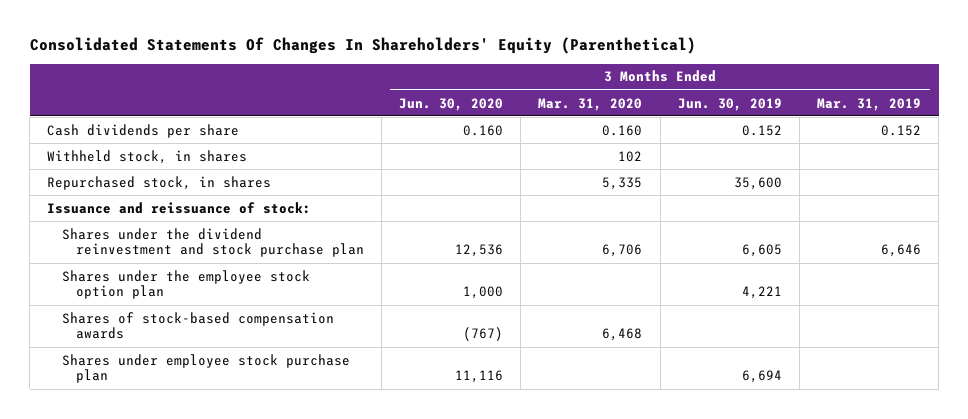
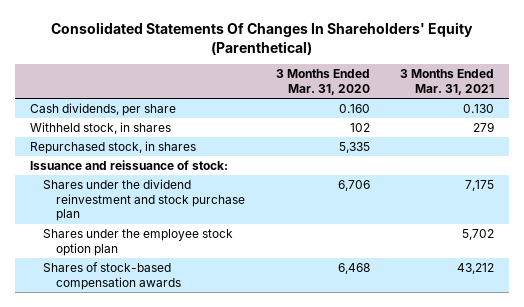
- | 3 Months Ended Jun. 30, 2020 | 3 Months Ended Mar. 31, 2020 | 3 Months Ended Jun. 30, 2019 | 3 Months Ended Mar. 31, 2019
+ | 3 Months Ended Mar. 31, 2020 | 3 Months Ended Mar. 31, 2021
- Cash dividends per share | 0.160 | 0.160 | 0.152 | 0.152
+ Cash dividends, per share | 0.160 | 0.130
- Shares under employee stock purchase plan | 11,116 | | 6,694 |

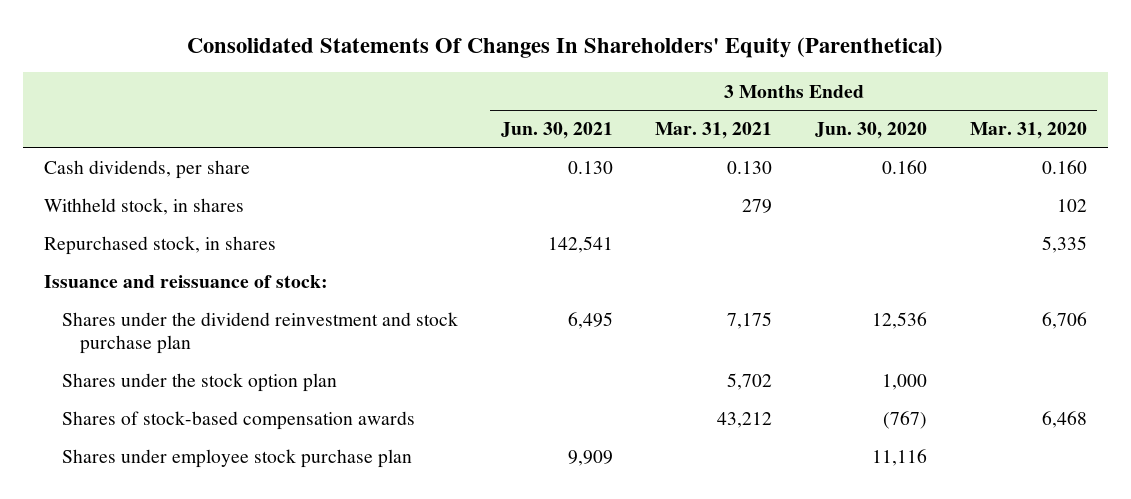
- | 3 Months Ended Mar. 31, 2020 | 3 Months Ended Mar. 31, 2021
+ | 3 Months Ended Jun. 30, 2021 | 3 Months Ended Mar. 31, 2021 | 3 Months Ended Jun. 30, 2020 | 3 Months Ended Mar. 31, 2020
- Shares under the employee stock option plan | | 5,702
+ Shares under the stock option plan | | 5,702 | 1,000 |
+ Shares under employee stock purchase plan | 9,909 | | 11,116 |

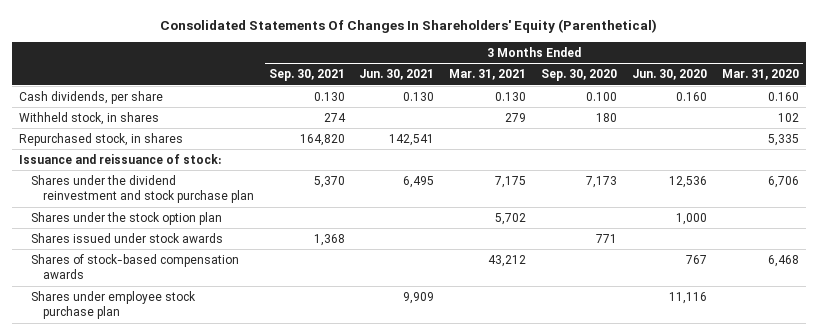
- | 3 Months Ended Jun. 30, 2021 | 3 Months Ended Mar. 31, 2021 | 3 Months Ended Jun. 30, 2020 | 3 Months Ended Mar. 31, 2020
+ | 3 Months Ended Sep. 30, 2021 | 3 Months Ended Jun. 30, 2021 | 3 Months Ended Mar. 31, 2021 | 3 Months Ended Sep. 30, 2020 | 3 Months Ended Jun. 30, 2020 | 3 Months Ended Mar. 31, 2020
- Shares of stock-based compensation awards | | 43,212 | (767) | 6,468
+ Shares issued under stock awards | 1,368 | | | 771 | |
+ Shares of stock-based compensation awards | | | 43,212 | | 767 | 6,468

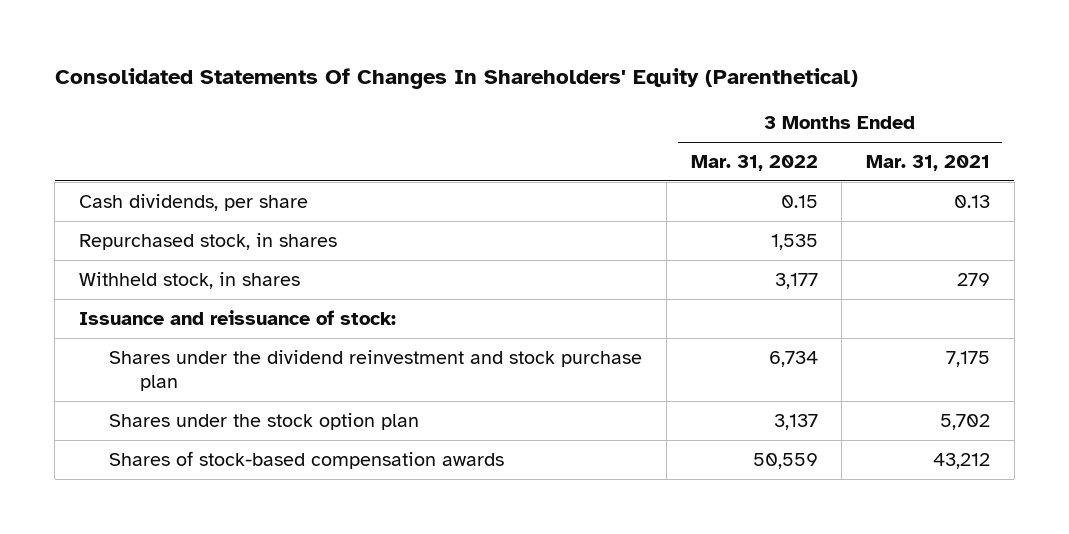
- | 3 Months Ended Sep. 30, 2021 | 3 Months Ended Jun. 30, 2021 | 3 Months Ended Mar. 31, 2021 | 3 Months Ended Sep. 30, 2020 | 3 Months Ended Jun. 30, 2020 | 3 Months Ended Mar. 31, 2020
+ | 3 Months Ended Mar. 31, 2022 | 3 Months Ended Mar. 31, 2021
- Cash dividends, per share | 0.130 | 0.130 | 0.130 | 0.100 | 0.160 | 0.160
+ Cash dividends, per share | 0.15 | 0.13
moved down: Withheld stock, in shares | 3,177 | 279
- Shares issued under stock awards | 1,368 | | | 771 | |
- Shares under employee stock purchase plan | | 9,909 | | | 11,116 |

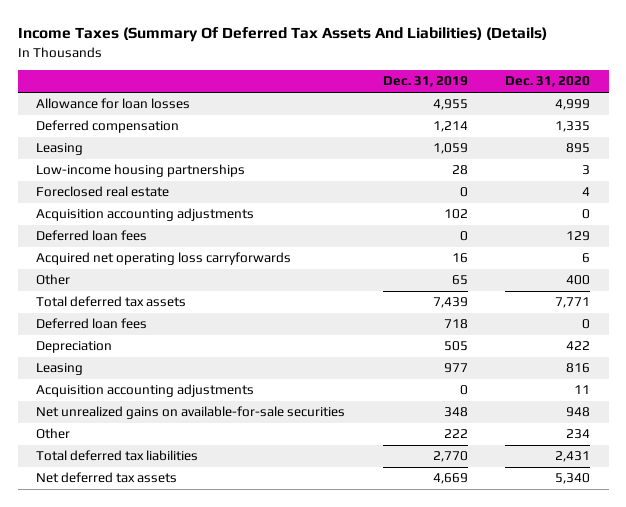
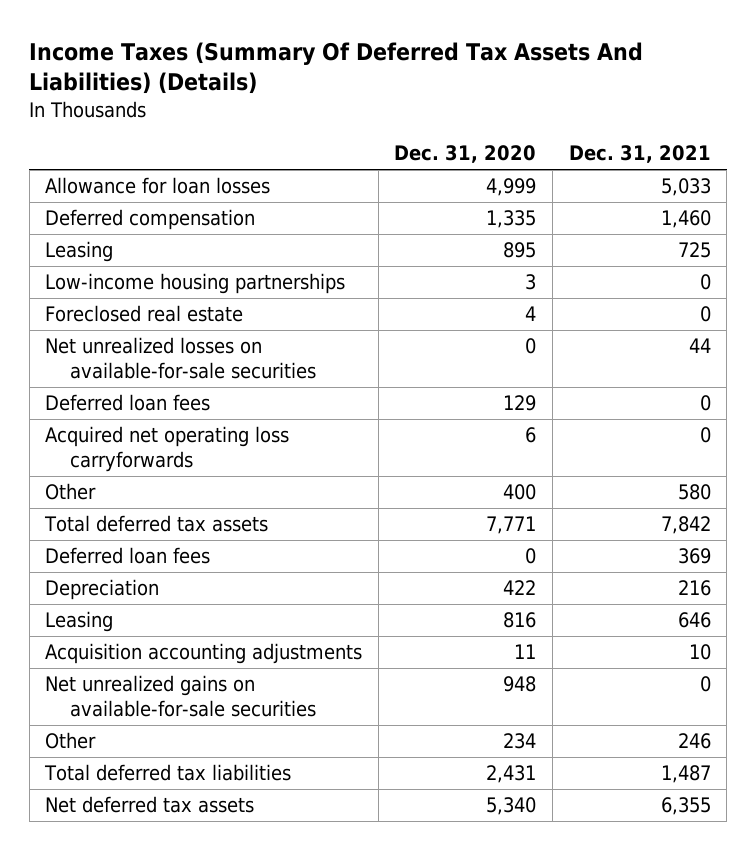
- | Dec. 31, 2019 | Dec. 31, 2020
+ | Dec. 31, 2020 | Dec. 31, 2021
- Acquisition accounting adjustments | 102 | 0
+ Net unrealized losses on available-for-sale securities | 0 | 44

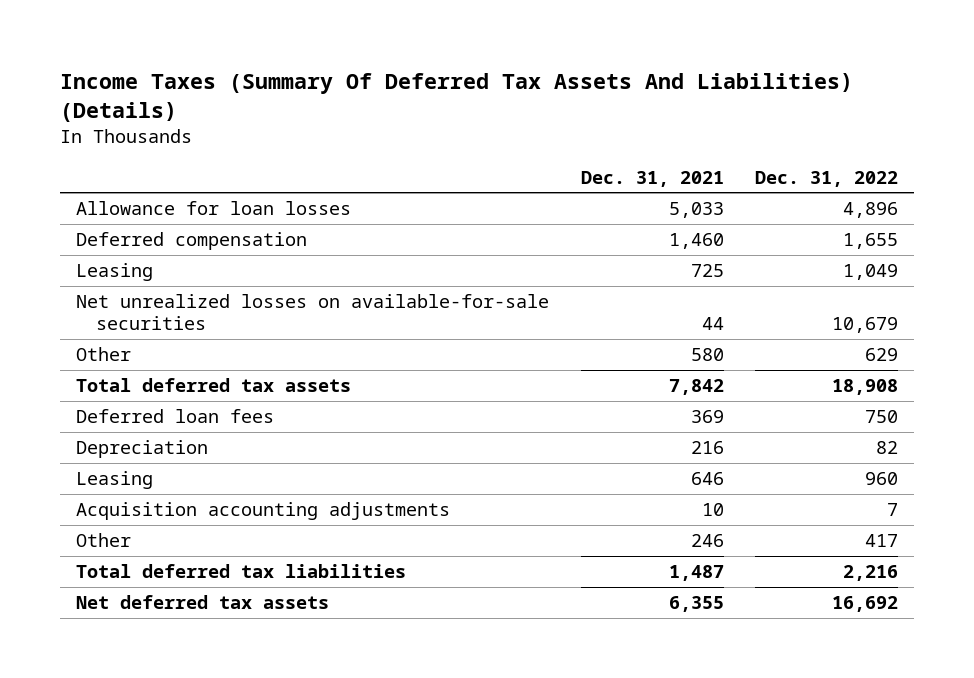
- | Dec. 31, 2020 | Dec. 31, 2021
+ | Dec. 31, 2021 | Dec. 31, 2022
- Low-income housing partnerships | 3 | 0
- Foreclosed real estate | 4 | 0
- Deferred loan fees | 129 | 0
- Acquired net operating loss carryforwards | 6 | 0
- Net unrealized gains on available-for-sale securities | 948 | 0

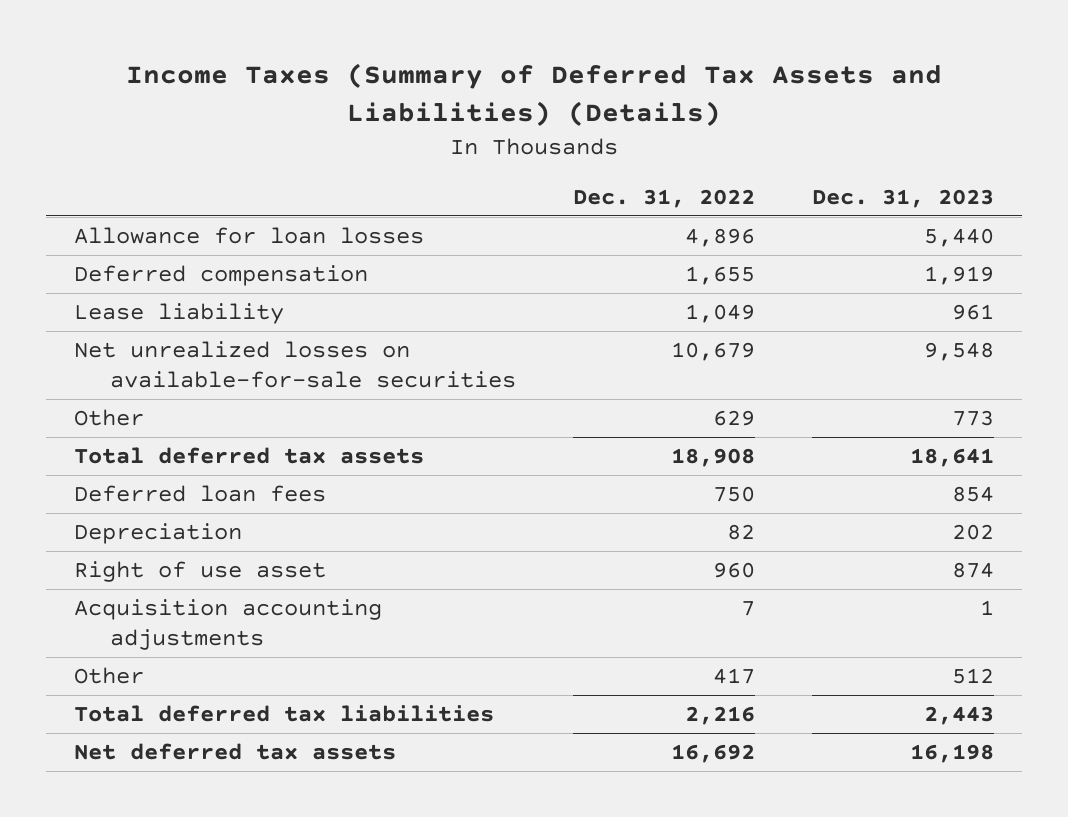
- Income Taxes (Summary Of Deferred Tax Assets And Liabilities) (Details)
+ Income Taxes (Summary of Deferred Tax Assets and Liabilities) (Details)
- | Dec. 31, 2021 | Dec. 31, 2022
+ | Dec. 31, 2022 | Dec. 31, 2023
- Leasing | 725 | 1,049
+ Lease liability | 1,049 | 961
- Leasing | 646 | 960
+ Right of use asset | 960 | 874

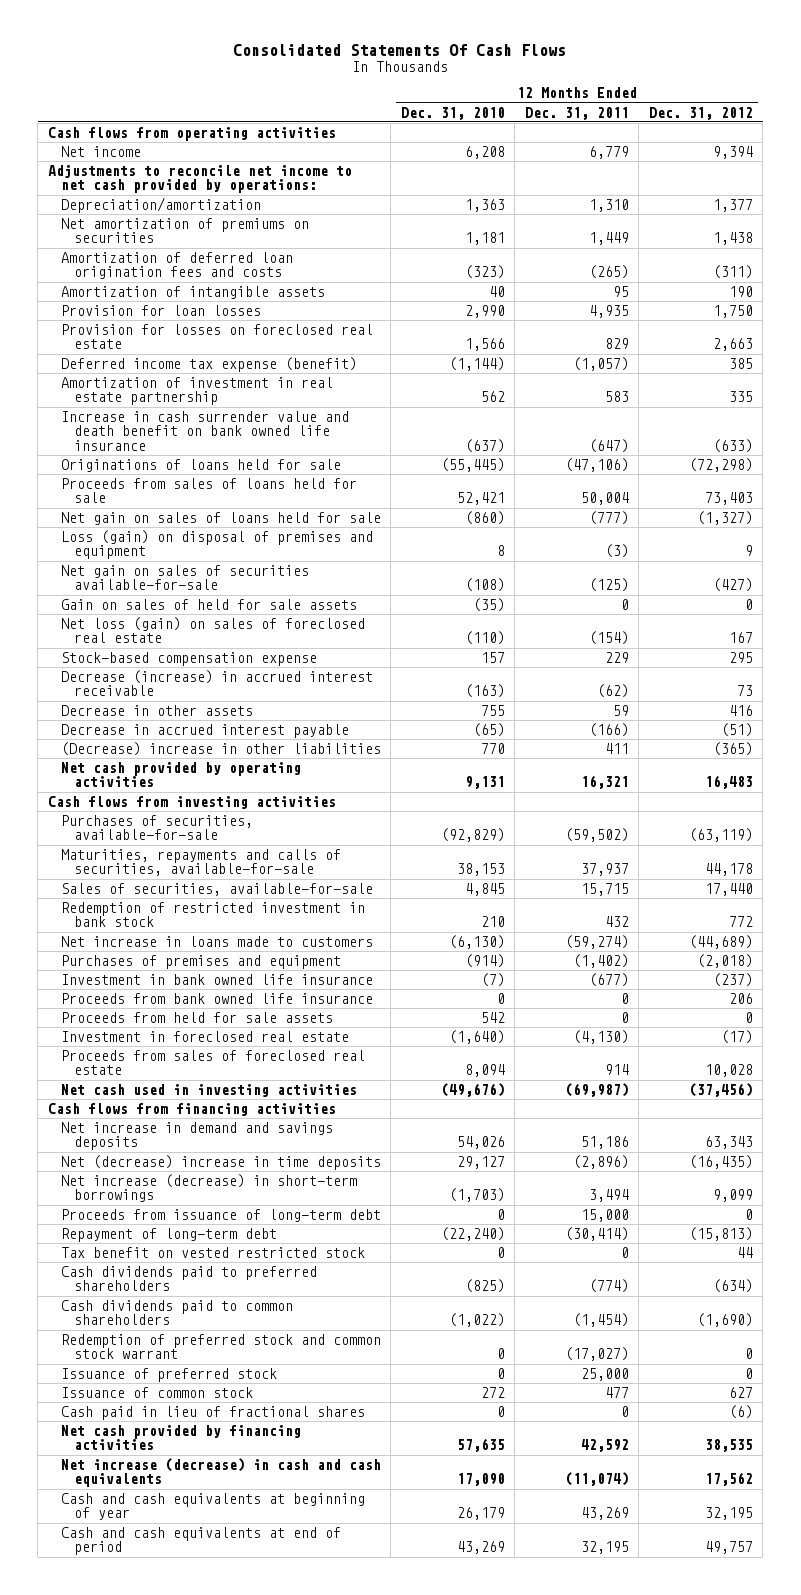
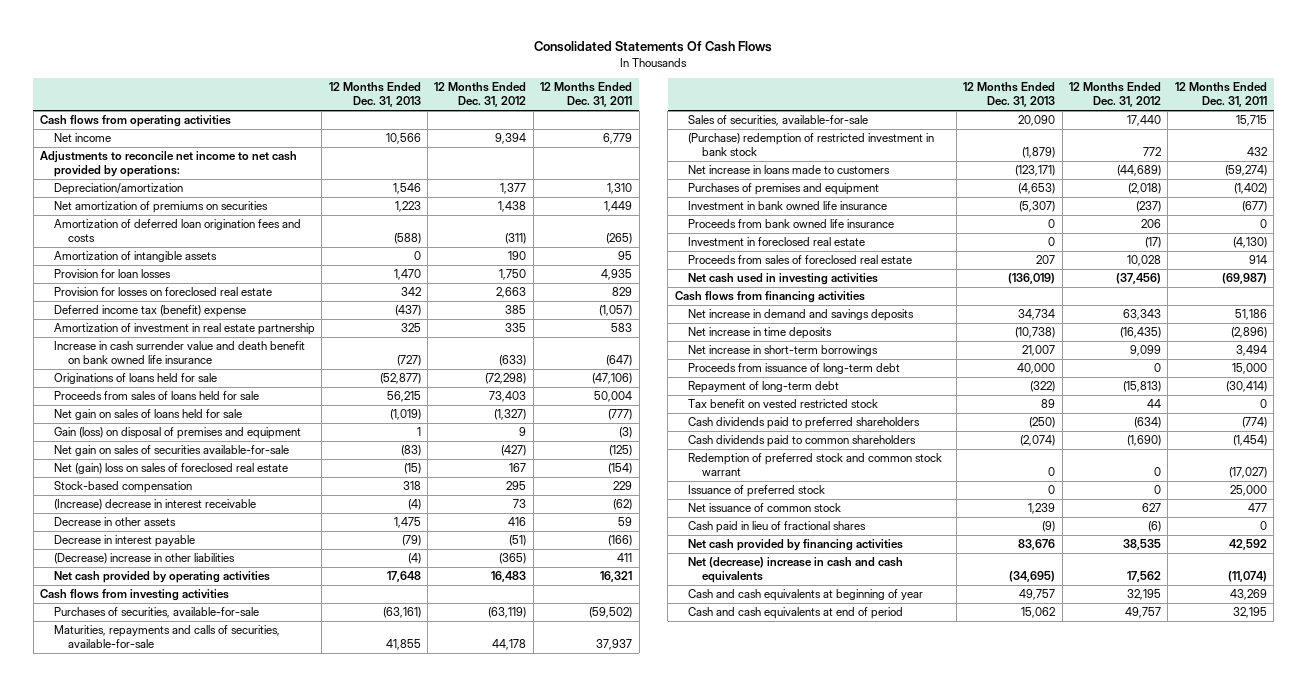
- | 12 Months Ended Dec. 31, 2010 | 12 Months Ended Dec. 31, 2011 | 12 Months Ended Dec. 31, 2012
+ | 12 Months Ended Dec. 31, 2013 | 12 Months Ended Dec. 31, 2012 | 12 Months Ended Dec. 31, 2011
- Deferred income tax expense (benefit) | (1,144) | (1,057) | 385
+ Deferred income tax (benefit) expense | (437) | 385 | (1,057)
- Loss (gain) on disposal of premises and equipment | 8 | (3) | 9
+ Gain (loss) on disposal of premises and equipment | 1 | 9 | (3)
- Gain on sales of held for sale assets | (35) | 0 | 0
- Net loss (gain) on sales of foreclosed real estate | (110) | (154) | 167
- Stock-based compensation expense | 157 | 229 | 295
- Decrease (increase) in accrued interest receivable | (163) | (62) | 73
+ Net (gain) loss on sales of foreclosed real estate | (15) | 167 | (154)
+ Stock-based compensation | 318 | 295 | 229
+ (Increase) decrease in interest receivable | (4) | 73 | (62)
- Decrease in accrued interest payable | (65) | (166) | (51)
+ Decrease in interest payable | (79) | (51) | (166)
- Redemption of restricted investment in bank stock | 210 | 432 | 772
+ (Purchase) redemption of restricted investment in bank stock | (1,879) | 772 | 432
- Proceeds from held for sale assets | 542 | 0 | 0
- Net (decrease) increase in time deposits | 29,127 | (2,896) | (16,435)
- Net increase (decrease) in short-term borrowings | (1,703) | 3,494 | 9,099
+ Net increase in time deposits | (10,738) | (16,435) | (2,896)
+ Net increase in short-term borrowings | 21,007 | 9,099 | 3,494
- Issuance of common stock | 272 | 477 | 627
+ Net issuance of common stock | 1,239 | 627 | 477
- Net increase (decrease) in cash and cash equivalents | 17,090 | (11,074) | 17,562
+ Net (decrease) increase in cash and cash equivalents | (34,695) | 17,562 | (11,074)

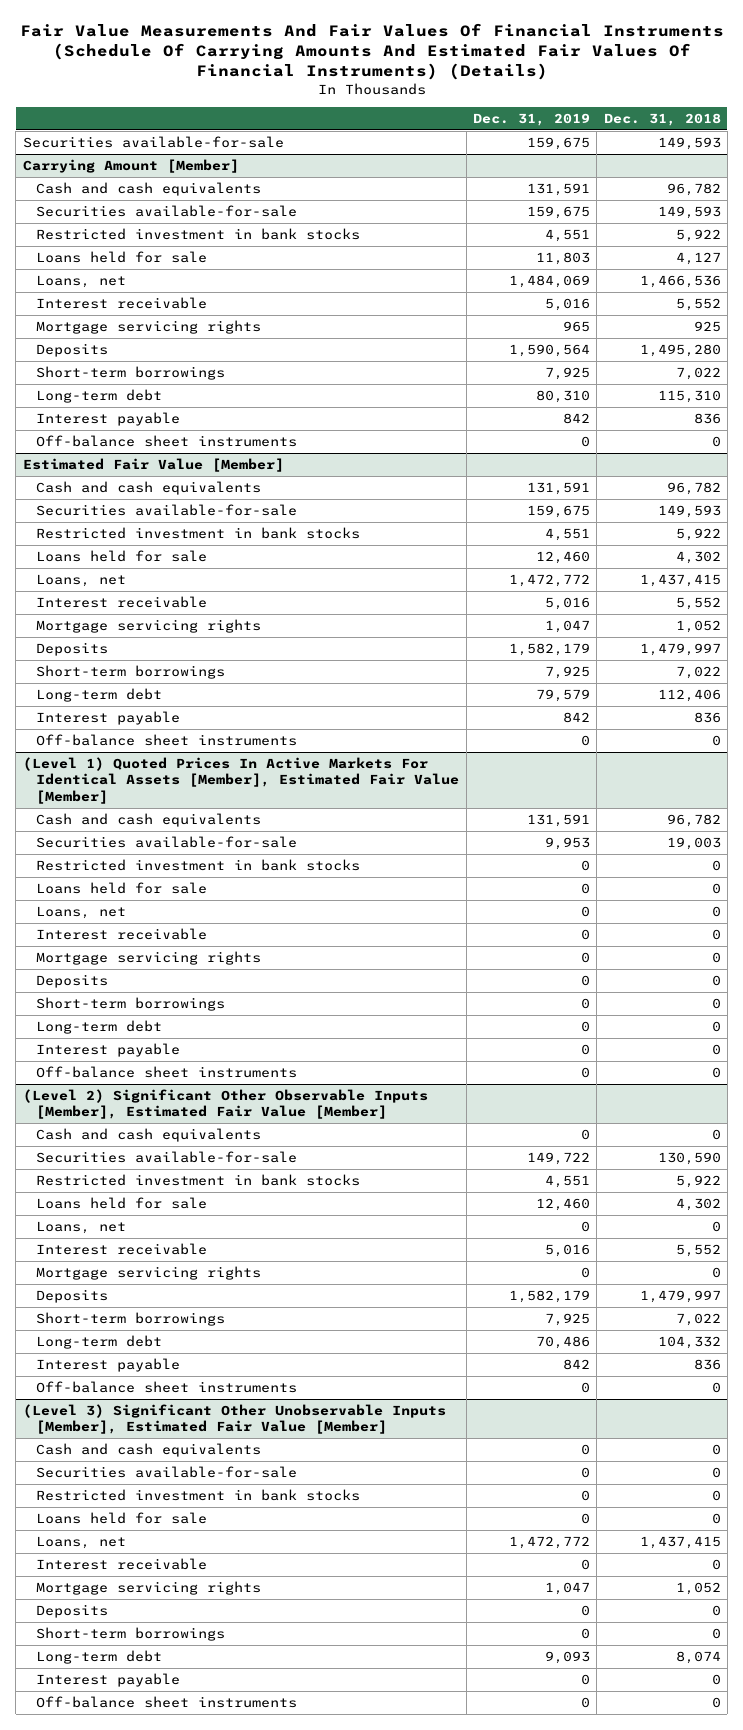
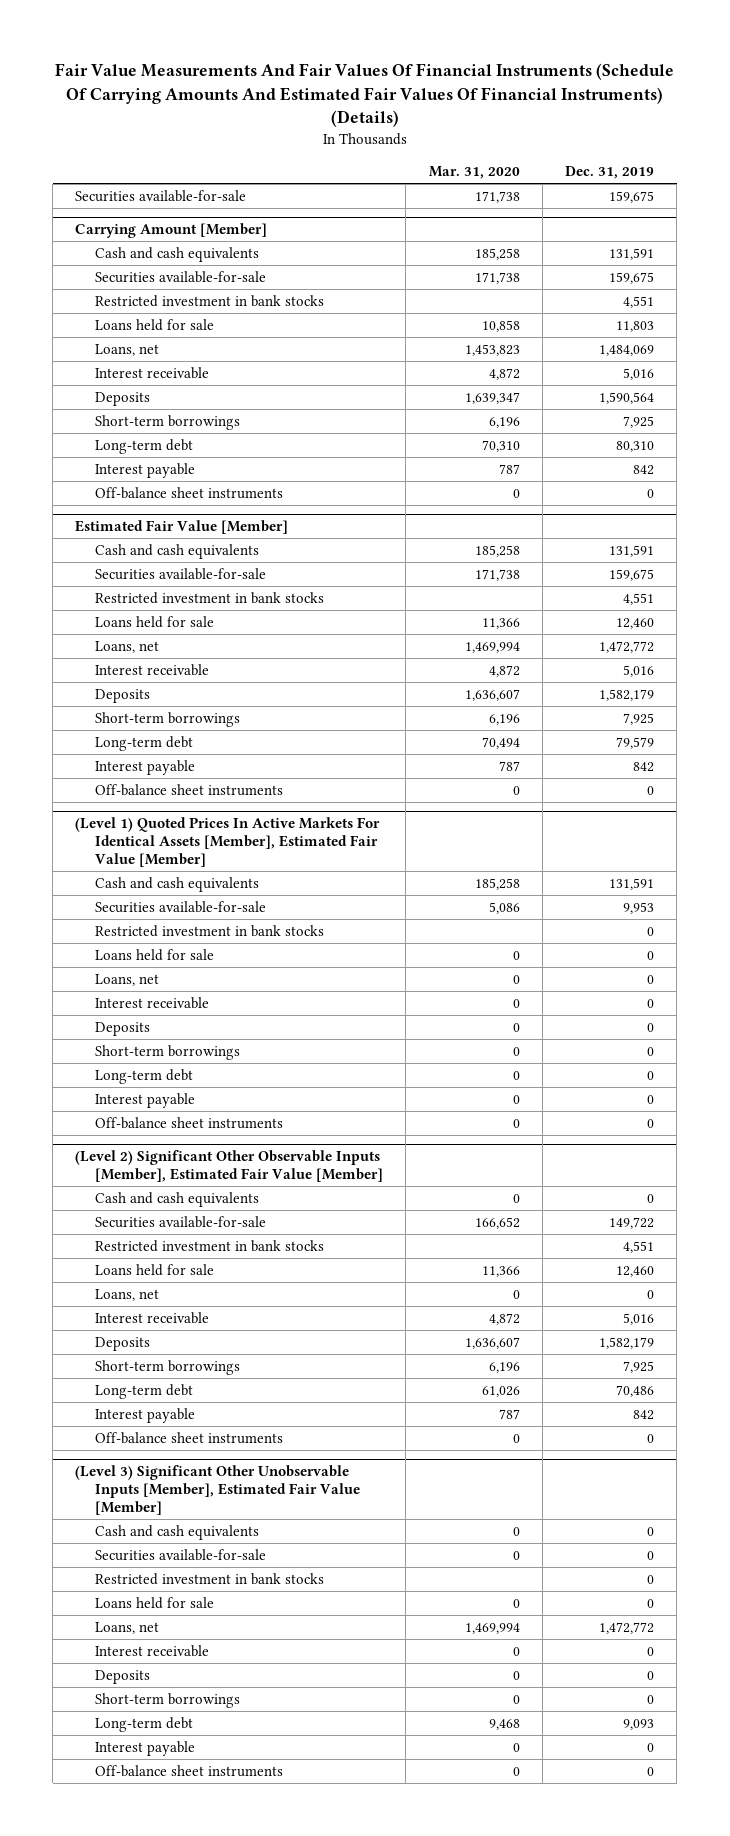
- | Dec. 31, 2019 | Dec. 31, 2018
+ | Mar. 31, 2020 | Dec. 31, 2019
@ Carrying Amount [Member]
- Mortgage servicing rights | 965 | 925
@ Estimated Fair Value [Member]
- Mortgage servicing rights | 1,047 | 1,052
@ (Level 1) Quoted Prices In Active Markets For Identical Assets [Member], Estimated Fair Value [Member]
- Mortgage servicing rights | 0 | 0
@ (Level 2) Significant Other Observable Inputs [Member], Estimated Fair Value [Member]
- Mortgage servicing rights | 0 | 0
@ (Level 3) Significant Other Unobservable Inputs [Member], Estimated Fair Value [Member]
- Mortgage servicing rights | 1,047 | 1,052

